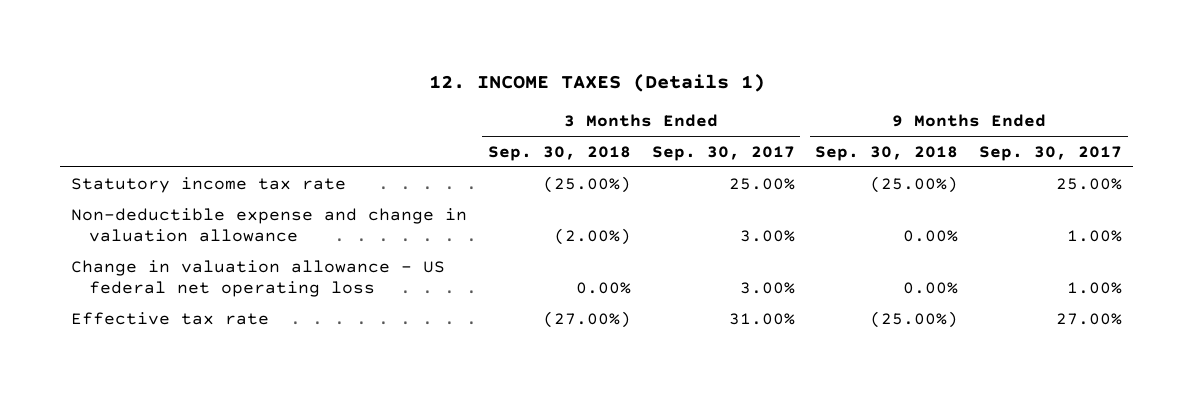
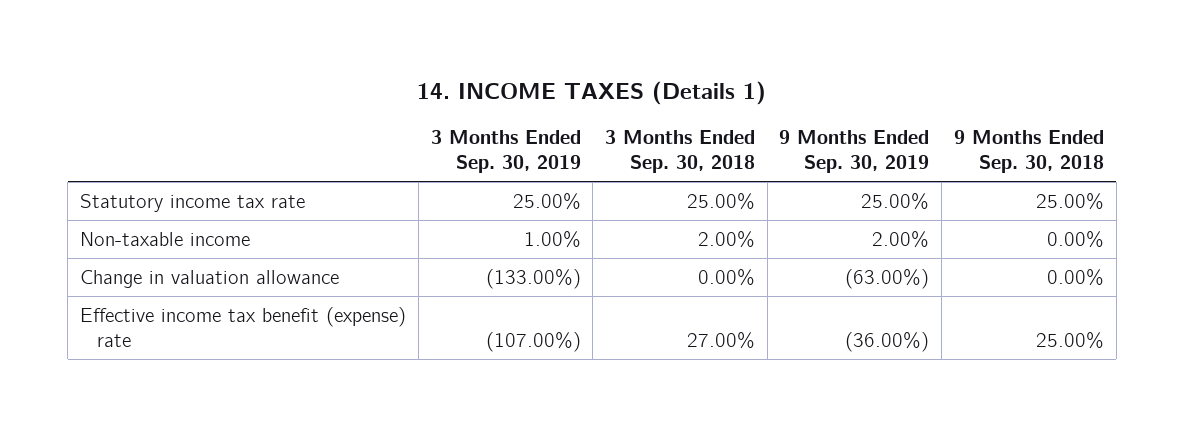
- 12. INCOME TAXES (Details 1)
+ 14. INCOME TAXES (Details 1)
- | 3 Months Ended Sep. 30, 2018 | 3 Months Ended Sep. 30, 2017 | 9 Months Ended Sep. 30, 2018 | 9 Months Ended Sep. 30, 2017
+ | 3 Months Ended Sep. 30, 2019 | 3 Months Ended Sep. 30, 2018 | 9 Months Ended Sep. 30, 2019 | 9 Months Ended Sep. 30, 2018
- Statutory income tax rate | (25.00%) | 25.00% | (25.00%) | 25.00%
- Non-deductible expense and change in valuation allowance | (2.00%) | 3.00% | 0.00% | 1.00%
- Change in valuation allowance - US federal net operating loss | 0.00% | 3.00% | 0.00% | 1.00%
- Effective tax rate | (27.00%) | 31.00% | (25.00%) | 27.00%
+ Statutory income tax rate | 25.00% | 25.00% | 25.00% | 25.00%
+ Non-taxable income | 1.00% | 2.00% | 2.00% | 0.00%
+ Change in valuation allowance | (133.00%) | 0.00% | (63.00%) | 0.00%
+ Effective income tax benefit (expense) rate | (107.00%) | 27.00% | (36.00%) | 25.00%

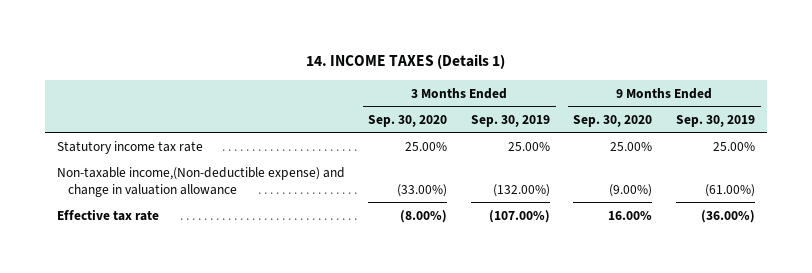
- | 3 Months Ended Sep. 30, 2019 | 3 Months Ended Sep. 30, 2018 | 9 Months Ended Sep. 30, 2019 | 9 Months Ended Sep. 30, 2018
+ | 3 Months Ended Sep. 30, 2020 | 3 Months Ended Sep. 30, 2019 | 9 Months Ended Sep. 30, 2020 | 9 Months Ended Sep. 30, 2019
- Non-taxable income | 1.00% | 2.00% | 2.00% | 0.00%
- Change in valuation allowance | (133.00%) | 0.00% | (63.00%) | 0.00%
- Effective income tax benefit (expense) rate | (107.00%) | 27.00% | (36.00%) | 25.00%
+ Non-taxable income,(Non-deductible expense) and change in valuation allowance | (33.00%) | (132.00%) | (9.00%) | (61.00%)
+ Effective tax rate | (8.00%) | (107.00%) | 16.00% | (36.00%)

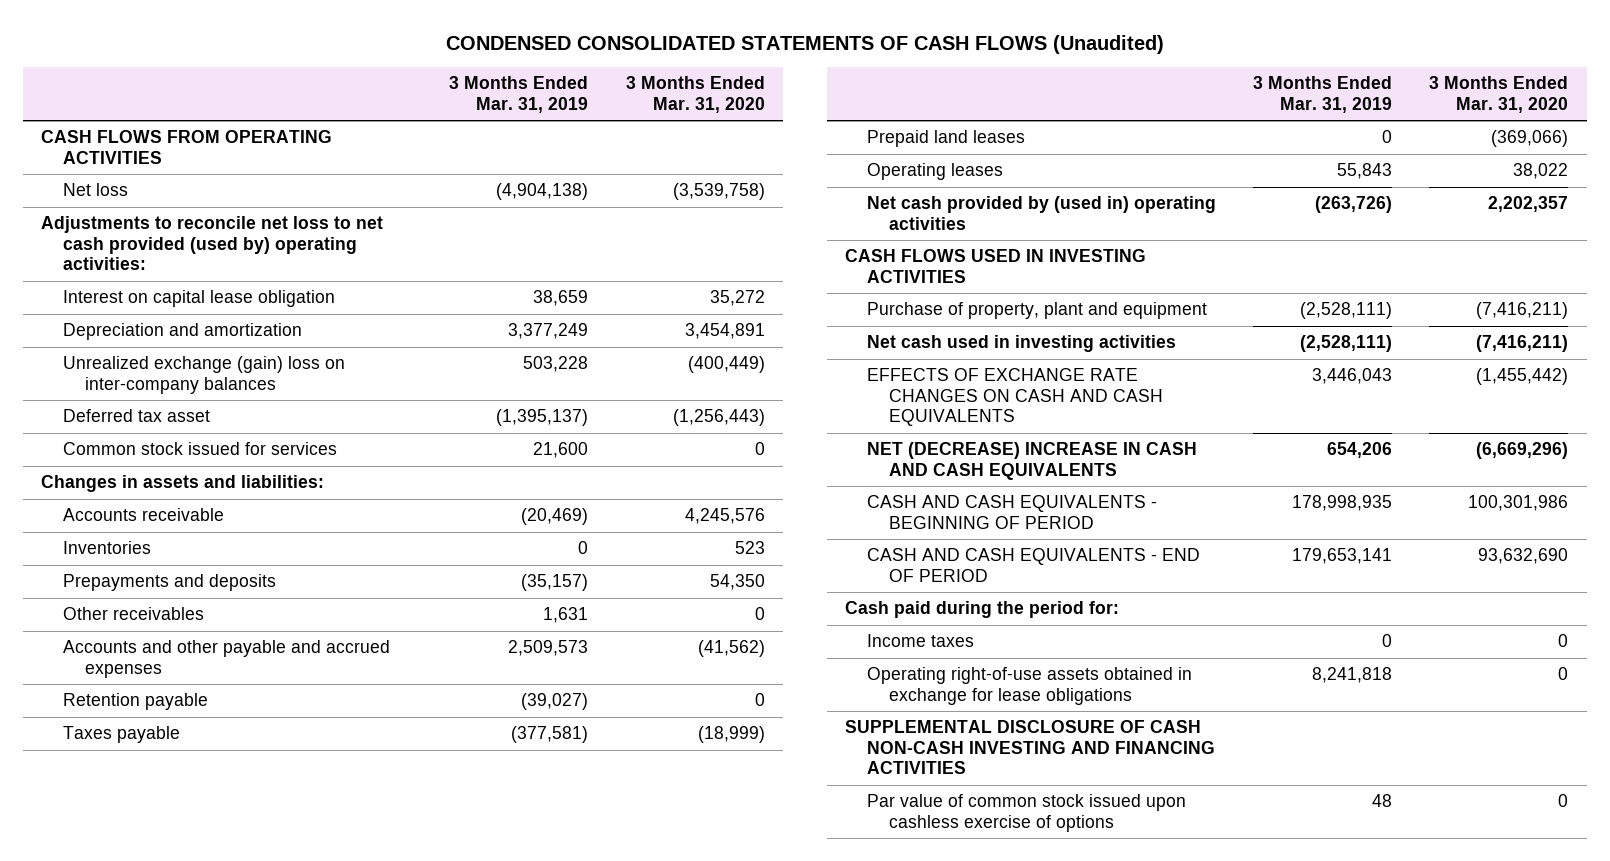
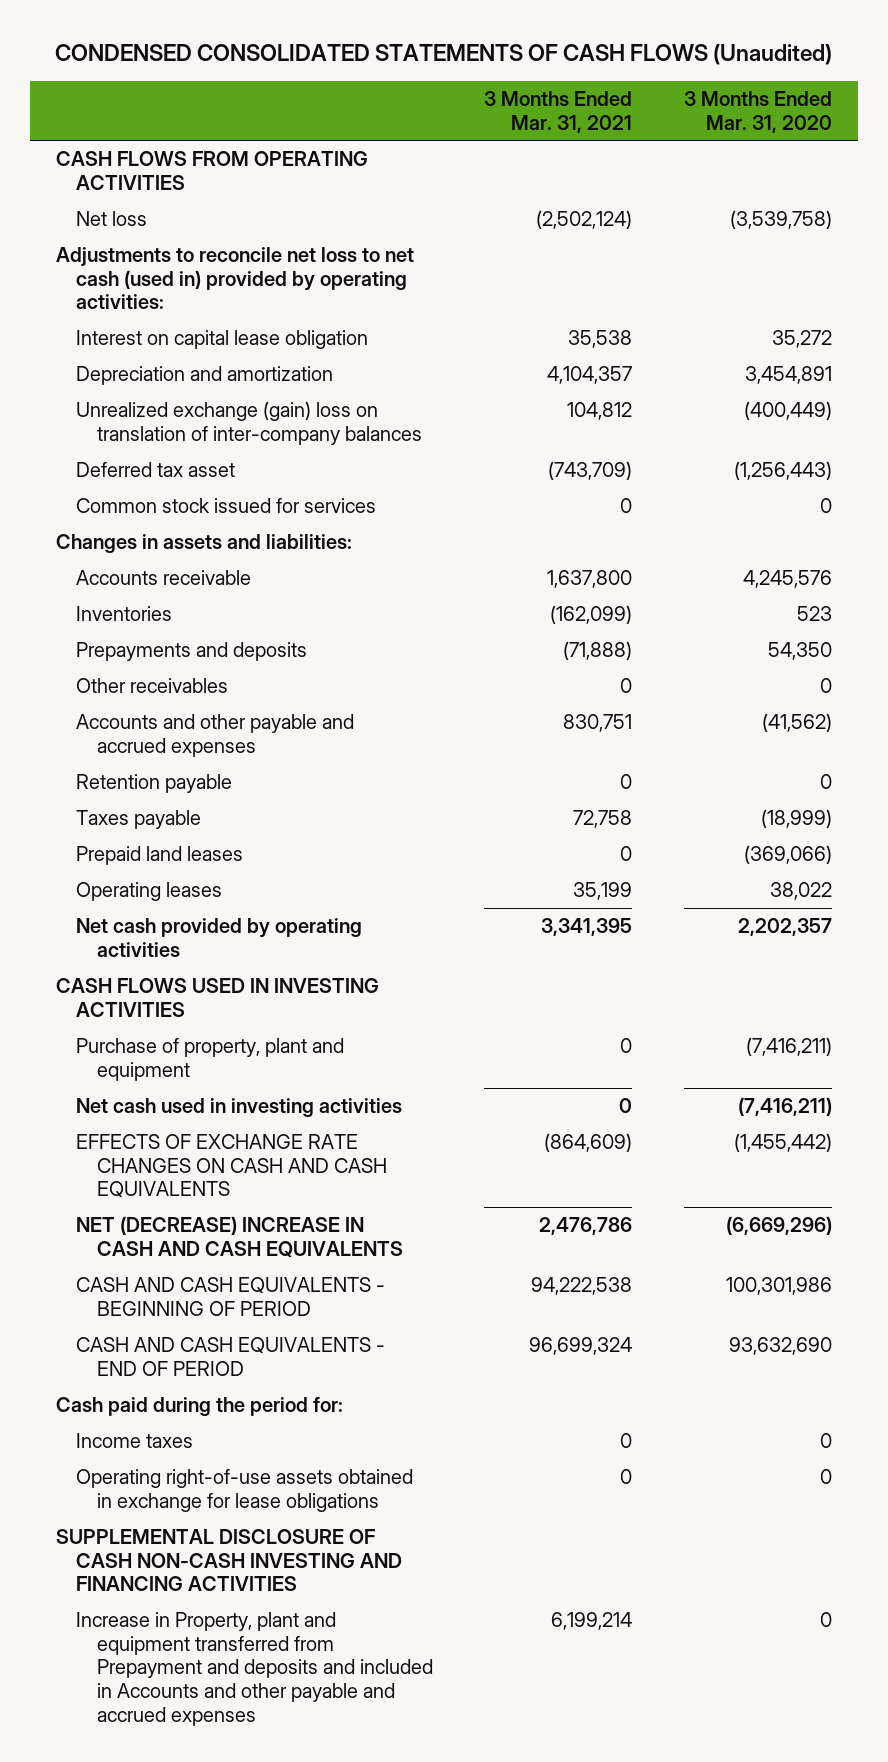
- | 3 Months Ended Mar. 31, 2019 | 3 Months Ended Mar. 31, 2020
+ | 3 Months Ended Mar. 31, 2021 | 3 Months Ended Mar. 31, 2020
- Adjustments to reconcile net loss to net cash provided (used by) operating activities:
+ Adjustments to reconcile net loss to net cash (used in) provided by operating activities:
- Unrealized exchange (gain) loss on inter-company balances | 503,228 | (400,449)
+ Unrealized exchange (gain) loss on translation of inter-company balances | 104,812 | (400,449)
- Net cash provided by (used in) operating activities | (263,726) | 2,202,357
+ Net cash provided by operating activities | 3,341,395 | 2,202,357
- Par value of common stock issued upon cashless exercise of options | 48 | 0
+ Increase in Property, plant and equipment transferred from Prepayment and deposits and included in Accounts and other payable and accrued expenses | 6,199,214 | 0

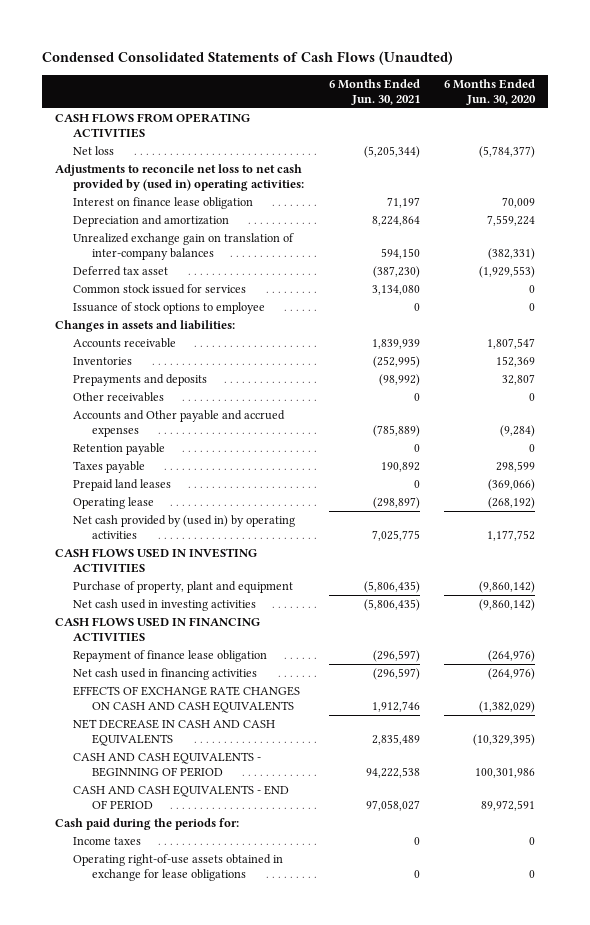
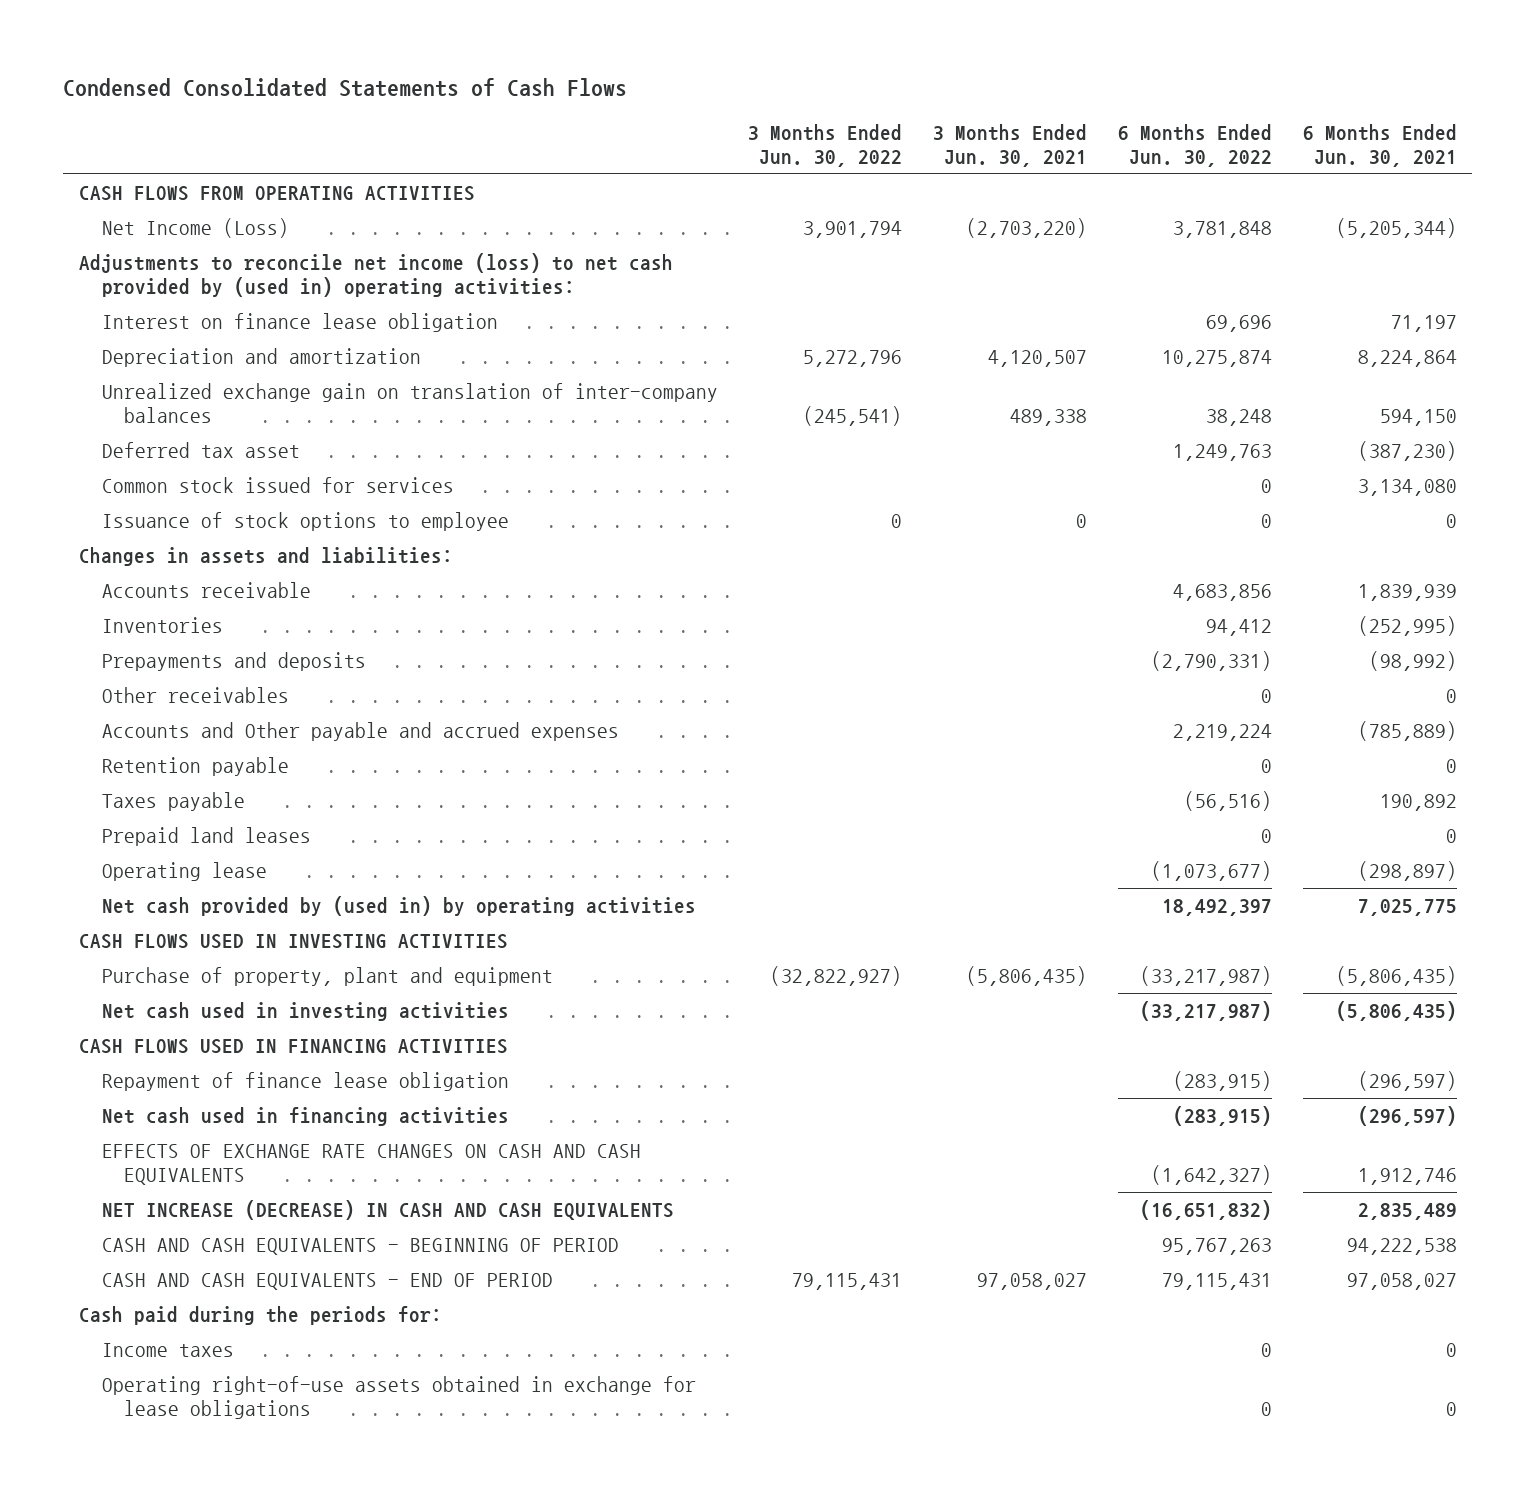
- Condensed Consolidated Statements of Cash Flows (Unaudted)
+ Condensed Consolidated Statements of Cash Flows
- | 6 Months Ended Jun. 30, 2021 | 6 Months Ended Jun. 30, 2020
+ | 3 Months Ended Jun. 30, 2022 | 3 Months Ended Jun. 30, 2021 | 6 Months Ended Jun. 30, 2022 | 6 Months Ended Jun. 30, 2021
- Net loss | (5,205,344) | (5,784,377)
- Adjustments to reconcile net loss to net cash provided by (used in) operating activities:
+ Net Income (Loss) | 3,901,794 | (2,703,220) | 3,781,848 | (5,205,344)
+ Adjustments to reconcile net income (loss) to net cash provided by (used in) operating activities:
- NET DECREASE IN CASH AND CASH EQUIVALENTS | 2,835,489 | (10,329,395)
+ NET INCREASE (DECREASE) IN CASH AND CASH EQUIVALENTS | | | (16,651,832) | 2,835,489

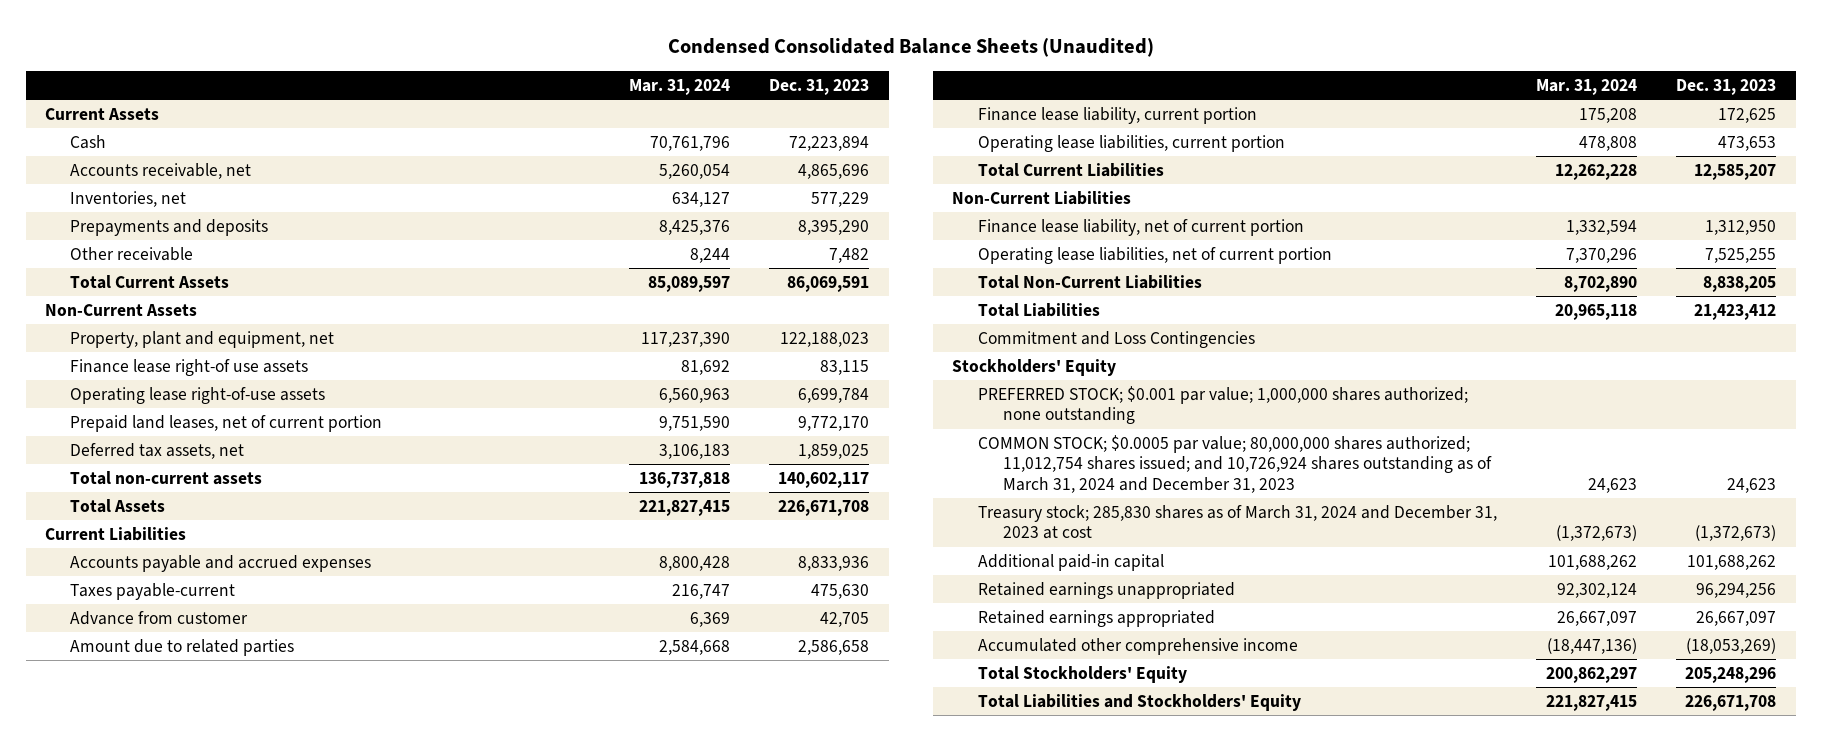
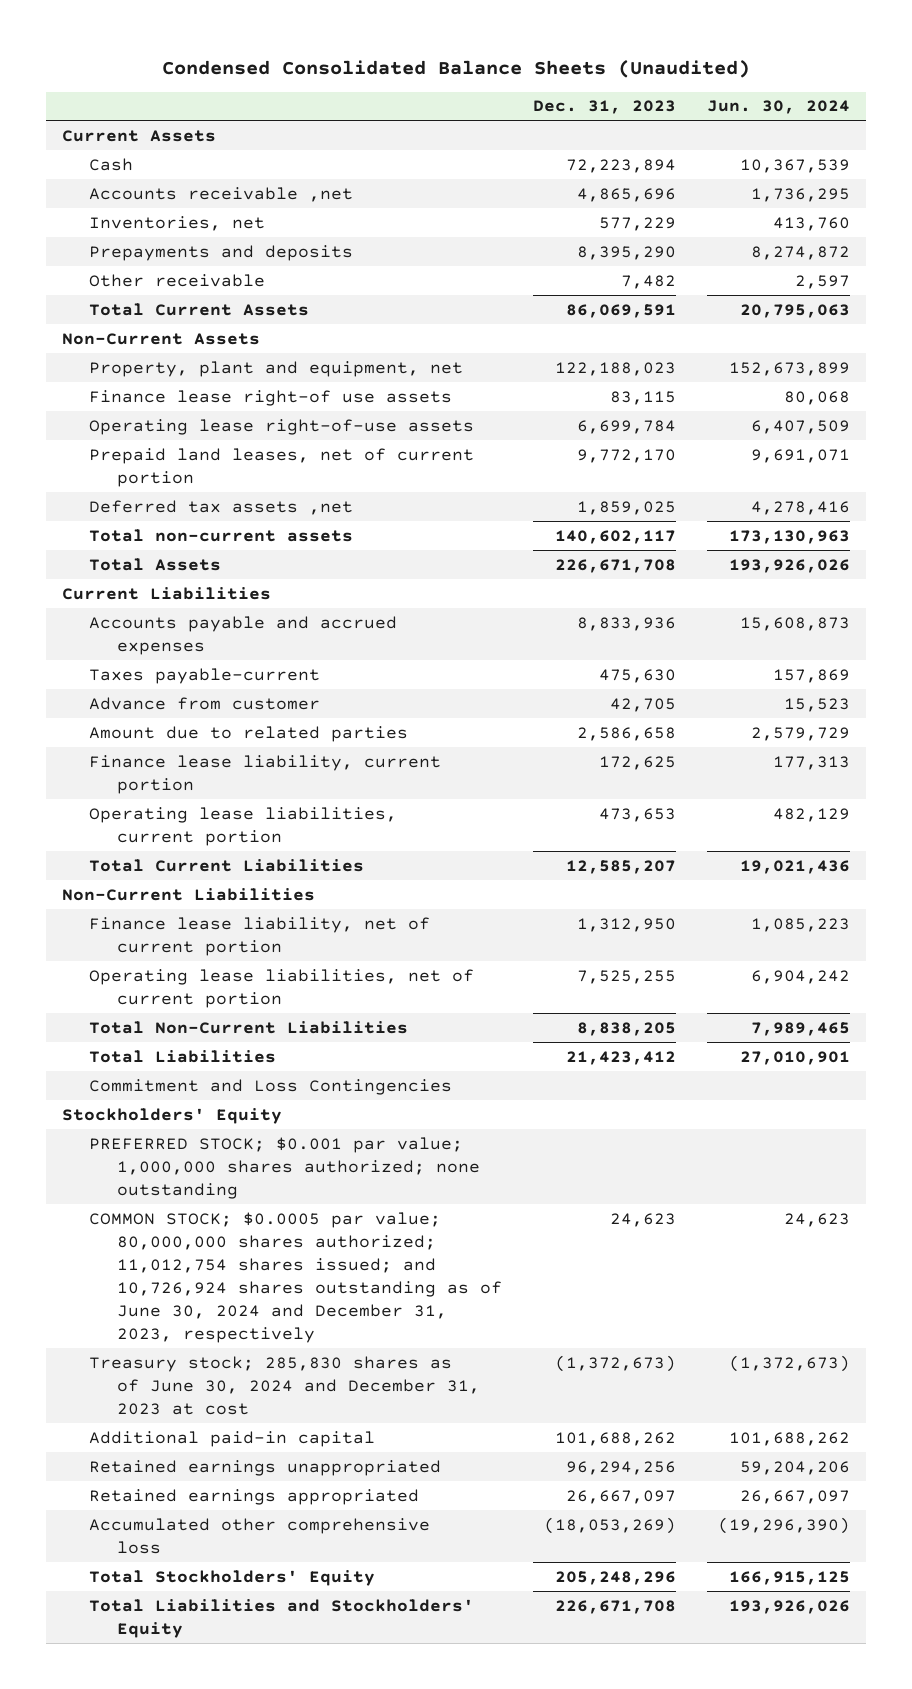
- | Mar. 31, 2024 | Dec. 31, 2023
+ | Dec. 31, 2023 | Jun. 30, 2024
- Accounts receivable, net | 5,260,054 | 4,865,696
+ Accounts receivable ,net | 4,865,696 | 1,736,295
- Deferred tax assets, net | 3,106,183 | 1,859,025
+ Deferred tax assets ,net | 1,859,025 | 4,278,416
- COMMON STOCK; $0.0005 par value; 80,000,000 shares authorized; 11,012,754 shares issued; and 10,726,924 shares outstanding as of March 31, 2024 and December 31, 2023 | 24,623 | 24,623
- Treasury stock; 285,830 shares as of March 31, 2024 and December 31, 2023 at cost | (1,372,673) | (1,372,673)
+ COMMON STOCK; $0.0005 par value; 80,000,000 shares authorized; 11,012,754 shares issued; and 10,726,924 shares outstanding as of June 30, 2024 and December 31, 2023, respectively | 24,623 | 24,623
+ Treasury stock; 285,830 shares as of June 30, 2024 and December 31, 2023 at cost | (1,372,673) | (1,372,673)
- Accumulated other comprehensive income | (18,447,136) | (18,053,269)
+ Accumulated other comprehensive loss | (18,053,269) | (19,296,390)

